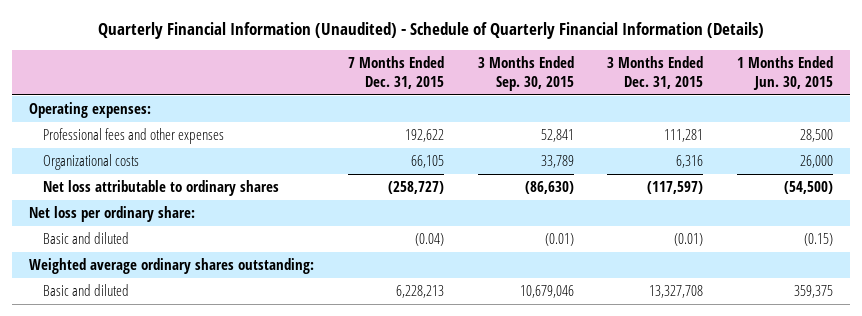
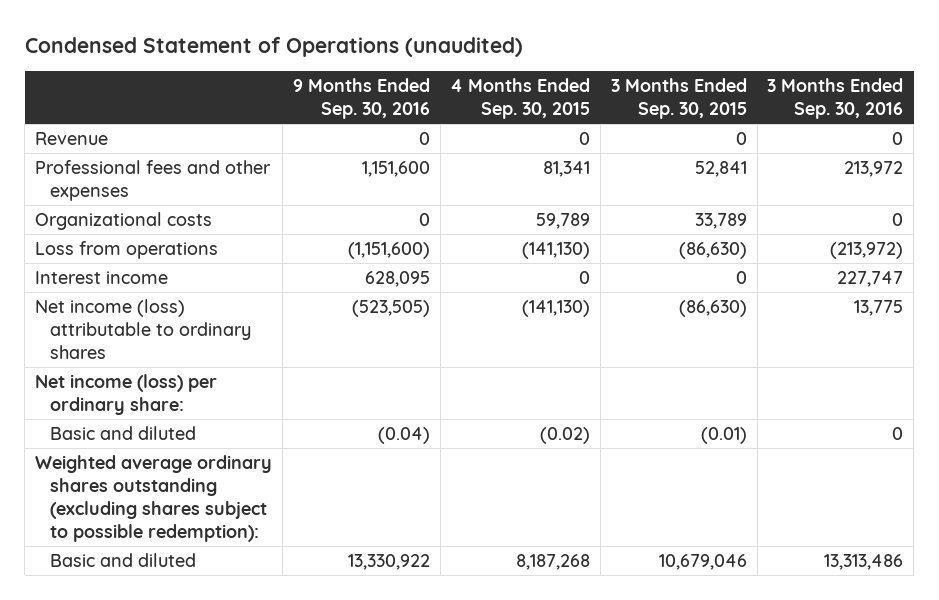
- Quarterly Financial Information (Unaudited) - Schedule of Quarterly Financial Information (Details)
+ Condensed Statement of Operations (unaudited)
- | 7 Months Ended Dec. 31, 2015 | 3 Months Ended Sep. 30, 2015 | 3 Months Ended Dec. 31, 2015 | 1 Months Ended Jun. 30, 2015
+ | 9 Months Ended Sep. 30, 2016 | 4 Months Ended Sep. 30, 2015 | 3 Months Ended Sep. 30, 2015 | 3 Months Ended Sep. 30, 2016
- Operating expenses:
+ Revenue | 0 | 0 | 0 | 0
- Net loss attributable to ordinary shares | (258,727) | (86,630) | (117,597) | (54,500)
- Net loss per ordinary share:
+ Loss from operations | (1,151,600) | (141,130) | (86,630) | (213,972)
+ Interest income | 628,095 | 0 | 0 | 227,747
+ Net income (loss) attributable to ordinary shares | (523,505) | (141,130) | (86,630) | 13,775
+ Net income (loss) per ordinary share:
- Weighted average ordinary shares outstanding:
+ Weighted average ordinary shares outstanding (excluding shares subject to possible redemption):

